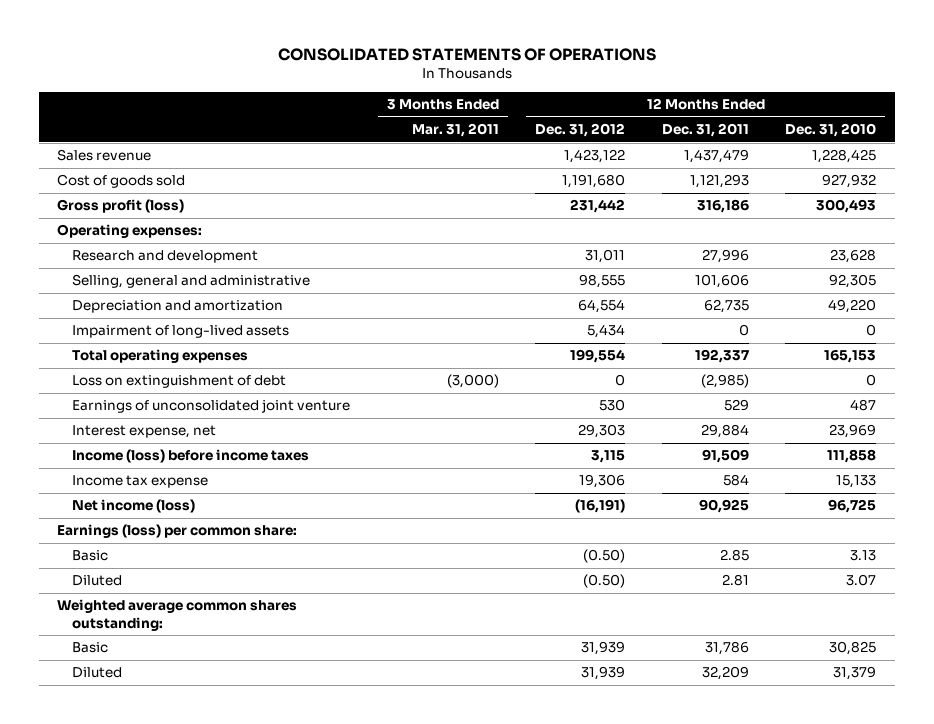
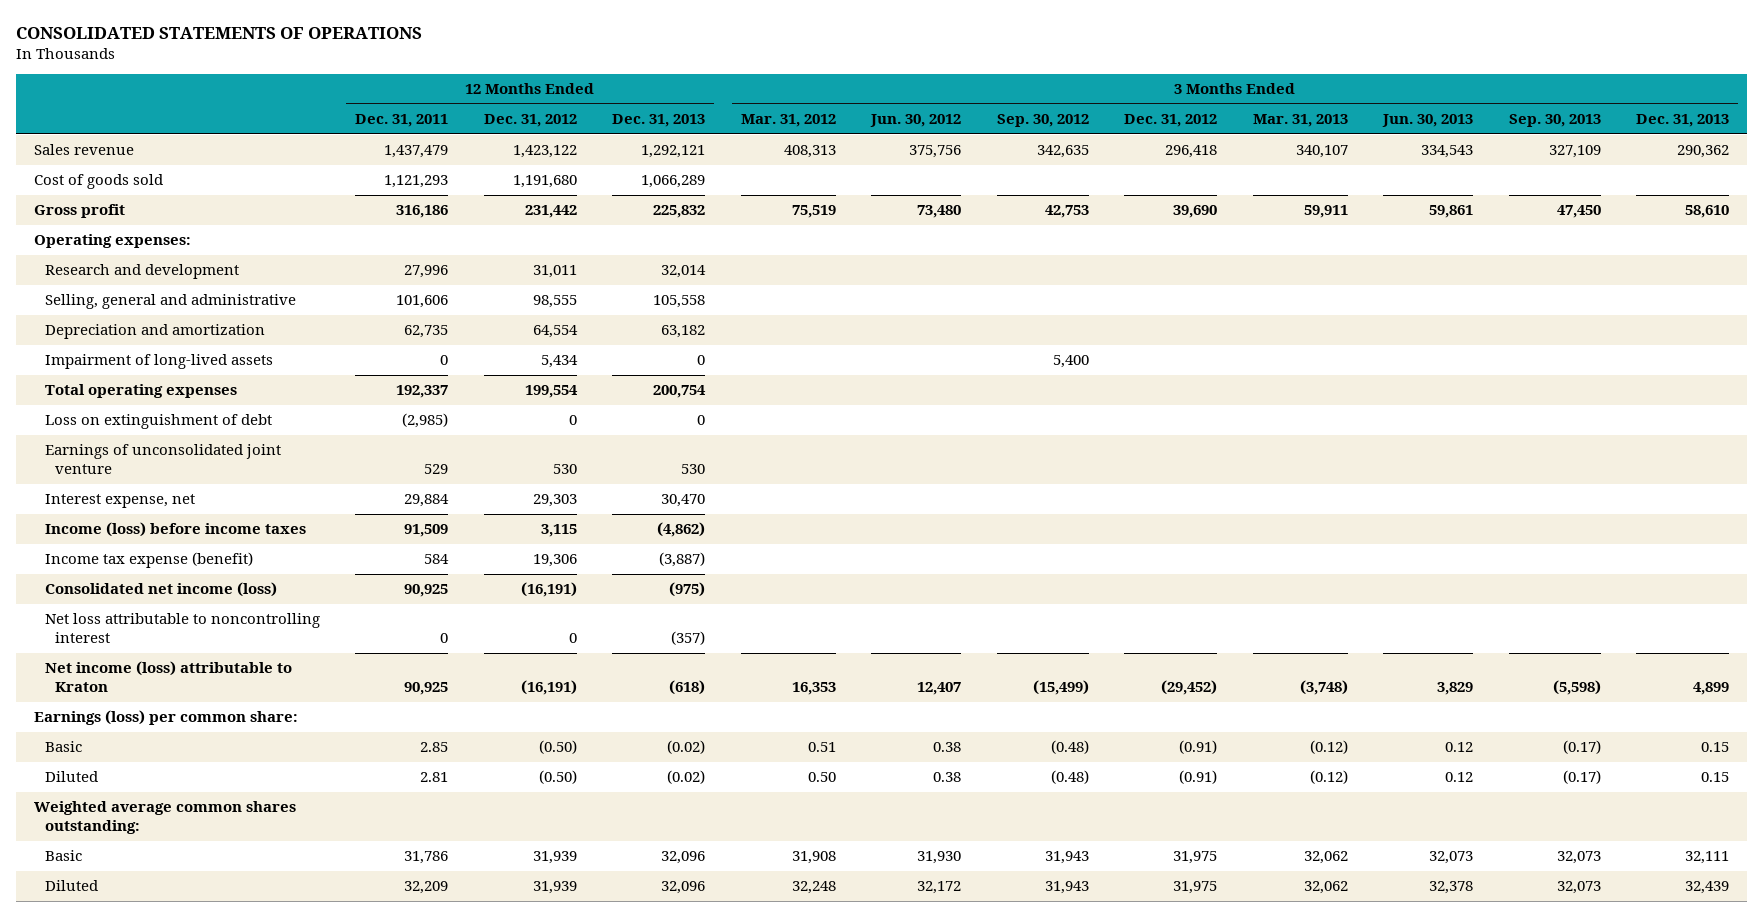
- | 3 Months Ended Mar. 31, 2011 | 12 Months Ended Dec. 31, 2012 | 12 Months Ended Dec. 31, 2011 | 12 Months Ended Dec. 31, 2010
+ | 12 Months Ended Dec. 31, 2011 | 12 Months Ended Dec. 31, 2012 | 12 Months Ended Dec. 31, 2013 | 3 Months Ended Mar. 31, 2012 | 3 Months Ended Jun. 30, 2012 | 3 Months Ended Sep. 30, 2012 | 3 Months Ended Dec. 31, 2012 | 3 Months Ended Mar. 31, 2013 | 3 Months Ended Jun. 30, 2013 | 3 Months Ended Sep. 30, 2013 | 3 Months Ended Dec. 31, 2013
- Gross profit (loss) | | 231,442 | 316,186 | 300,493
+ Gross profit | 316,186 | 231,442 | 225,832 | 75,519 | 73,480 | 42,753 | 39,690 | 59,911 | 59,861 | 47,450 | 58,610
- Income tax expense | | 19,306 | 584 | 15,133
- Net income (loss) | | (16,191) | 90,925 | 96,725
+ Income tax expense (benefit) | 584 | 19,306 | (3,887) | | | | | | | |
+ Consolidated net income (loss) | 90,925 | (16,191) | (975) | | | | | | | |
+ Net loss attributable to noncontrolling interest | 0 | 0 | (357) | | | | | | | |
+ Net income (loss) attributable to Kraton | 90,925 | (16,191) | (618) | 16,353 | 12,407 | (15,499) | (29,452) | (3,748) | 3,829 | (5,598) | 4,899

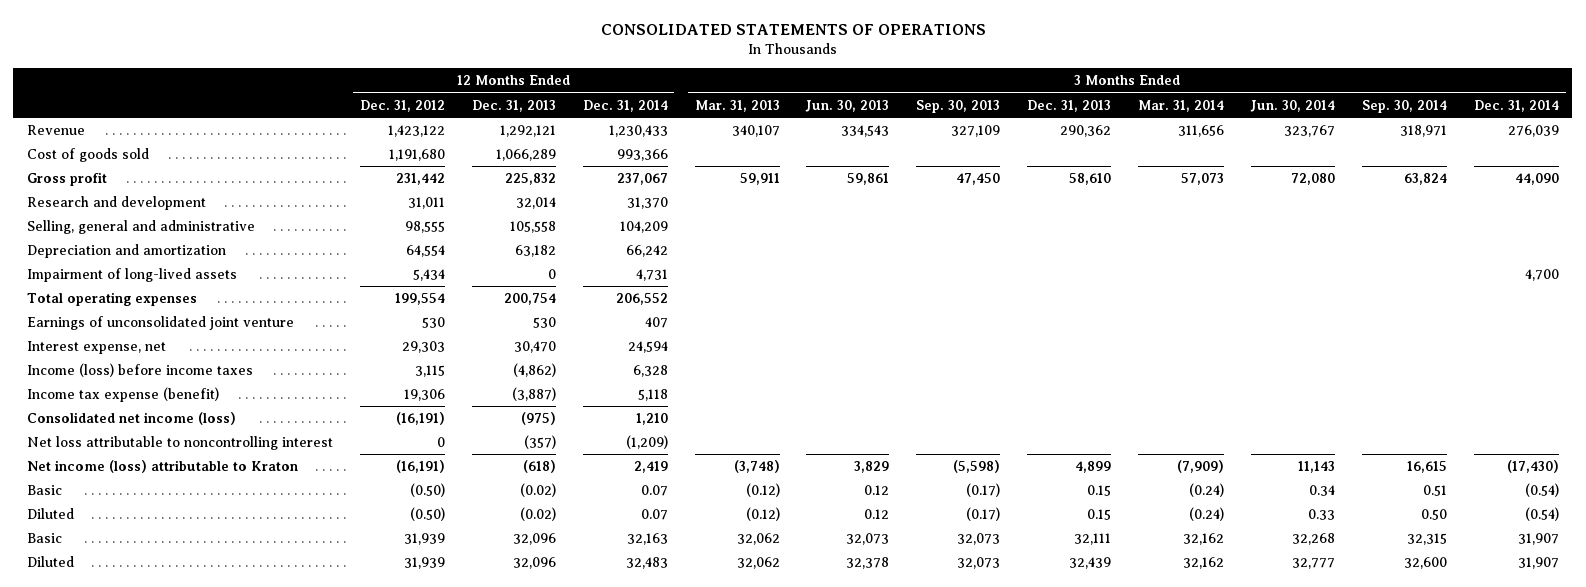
- | 12 Months Ended Dec. 31, 2011 | 12 Months Ended Dec. 31, 2012 | 12 Months Ended Dec. 31, 2013 | 3 Months Ended Mar. 31, 2012 | 3 Months Ended Jun. 30, 2012 | 3 Months Ended Sep. 30, 2012 | 3 Months Ended Dec. 31, 2012 | 3 Months Ended Mar. 31, 2013 | 3 Months Ended Jun. 30, 2013 | 3 Months Ended Sep. 30, 2013 | 3 Months Ended Dec. 31, 2013
+ | 12 Months Ended Dec. 31, 2012 | 12 Months Ended Dec. 31, 2013 | 12 Months Ended Dec. 31, 2014 | 3 Months Ended Mar. 31, 2013 | 3 Months Ended Jun. 30, 2013 | 3 Months Ended Sep. 30, 2013 | 3 Months Ended Dec. 31, 2013 | 3 Months Ended Mar. 31, 2014 | 3 Months Ended Jun. 30, 2014 | 3 Months Ended Sep. 30, 2014 | 3 Months Ended Dec. 31, 2014
- Sales revenue | 1,437,479 | 1,423,122 | 1,292,121 | 408,313 | 375,756 | 342,635 | 296,418 | 340,107 | 334,543 | 327,109 | 290,362
+ Revenue | 1,423,122 | 1,292,121 | 1,230,433 | 340,107 | 334,543 | 327,109 | 290,362 | 311,656 | 323,767 | 318,971 | 276,039
- Operating expenses:
- Loss on extinguishment of debt | (2,985) | 0 | 0 | | | | | | | |
- Earnings (loss) per common share:
- Weighted average common shares outstanding:

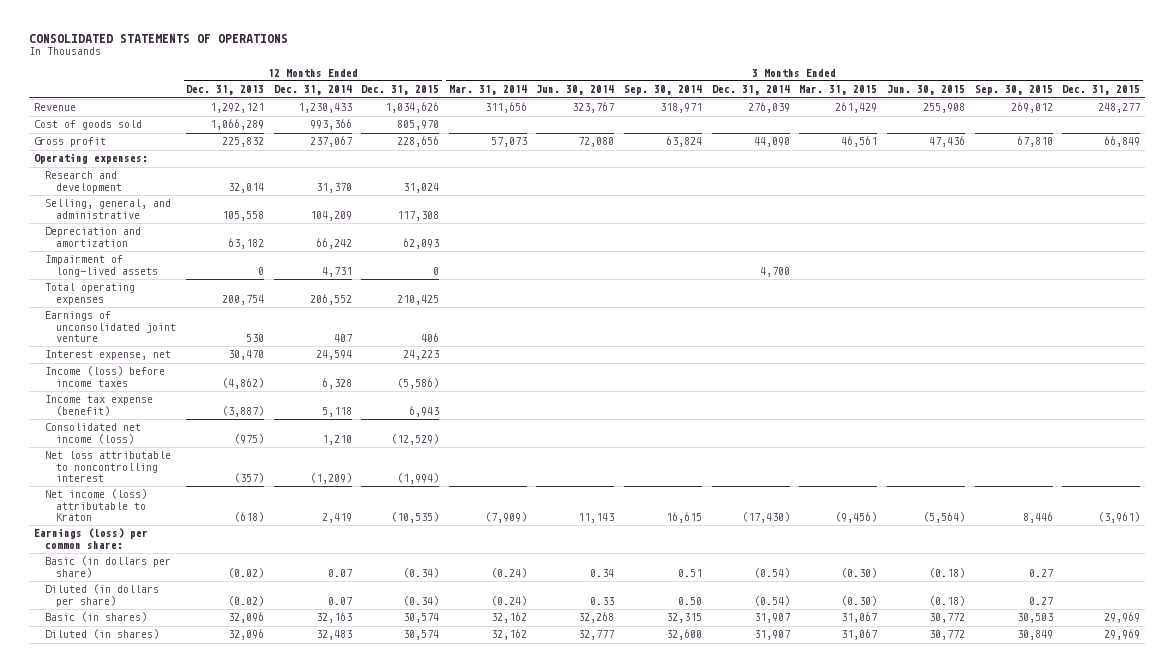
- | 12 Months Ended Dec. 31, 2012 | 12 Months Ended Dec. 31, 2013 | 12 Months Ended Dec. 31, 2014 | 3 Months Ended Mar. 31, 2013 | 3 Months Ended Jun. 30, 2013 | 3 Months Ended Sep. 30, 2013 | 3 Months Ended Dec. 31, 2013 | 3 Months Ended Mar. 31, 2014 | 3 Months Ended Jun. 30, 2014 | 3 Months Ended Sep. 30, 2014 | 3 Months Ended Dec. 31, 2014
+ | 12 Months Ended Dec. 31, 2013 | 12 Months Ended Dec. 31, 2014 | 12 Months Ended Dec. 31, 2015 | 3 Months Ended Mar. 31, 2014 | 3 Months Ended Jun. 30, 2014 | 3 Months Ended Sep. 30, 2014 | 3 Months Ended Dec. 31, 2014 | 3 Months Ended Mar. 31, 2015 | 3 Months Ended Jun. 30, 2015 | 3 Months Ended Sep. 30, 2015 | 3 Months Ended Dec. 31, 2015
+ Operating expenses:
- Selling, general and administrative | 98,555 | 105,558 | 104,209 | | | | | | | |
+ Selling, general, and administrative | 105,558 | 104,209 | 117,308 | | | | | | | |
- Basic | (0.50) | (0.02) | 0.07 | (0.12) | 0.12 | (0.17) | 0.15 | (0.24) | 0.34 | 0.51 | (0.54)
- Diluted | (0.50) | (0.02) | 0.07 | (0.12) | 0.12 | (0.17) | 0.15 | (0.24) | 0.33 | 0.50 | (0.54)
- Basic | 31,939 | 32,096 | 32,163 | 32,062 | 32,073 | 32,073 | 32,111 | 32,162 | 32,268 | 32,315 | 31,907
- Diluted | 31,939 | 32,096 | 32,483 | 32,062 | 32,378 | 32,073 | 32,439 | 32,162 | 32,777 | 32,600 | 31,907
+ Earnings (loss) per common share:
+ Basic (in dollars per share) | (0.02) | 0.07 | (0.34) | (0.24) | 0.34 | 0.51 | (0.54) | (0.30) | (0.18) | 0.27 |
+ Diluted (in dollars per share) | (0.02) | 0.07 | (0.34) | (0.24) | 0.33 | 0.50 | (0.54) | (0.30) | (0.18) | 0.27 |
+ Basic (in shares) | 32,096 | 32,163 | 30,574 | 32,162 | 32,268 | 32,315 | 31,907 | 31,067 | 30,772 | 30,503 | 29,969
+ Diluted (in shares) | 32,096 | 32,483 | 30,574 | 32,162 | 32,777 | 32,600 | 31,907 | 31,067 | 30,772 | 30,849 | 29,969

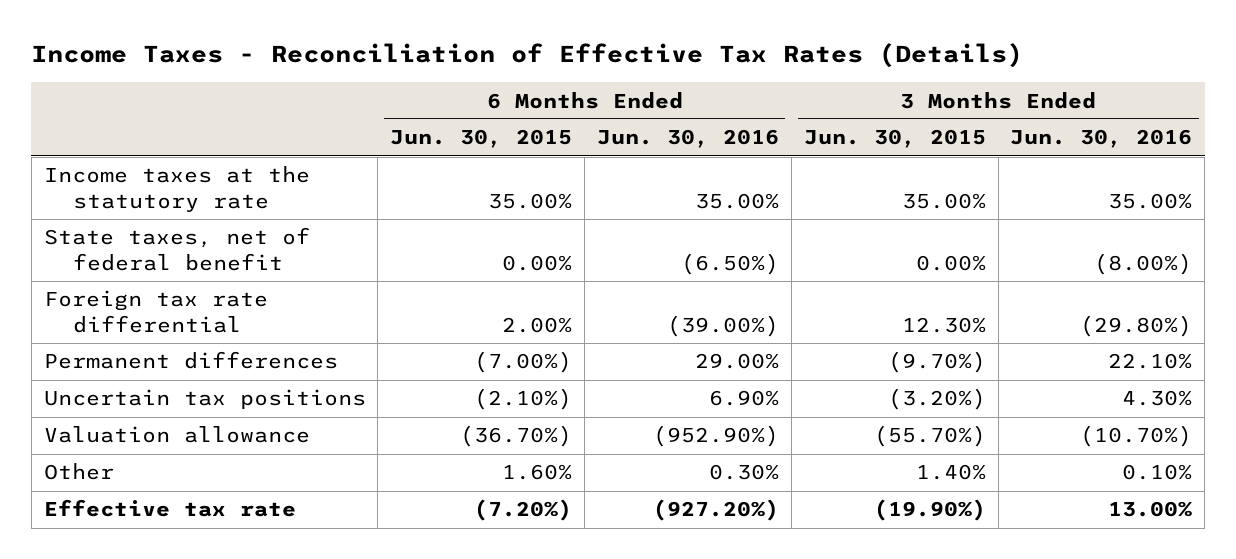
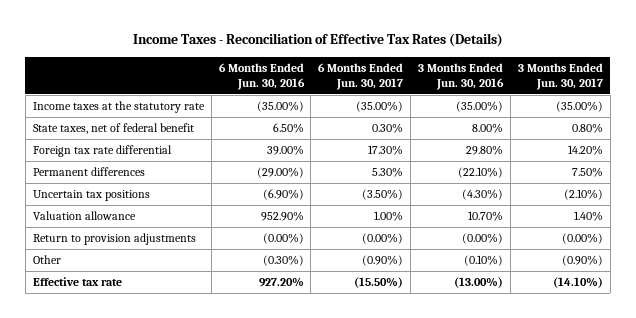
- | 6 Months Ended Jun. 30, 2015 | 6 Months Ended Jun. 30, 2016 | 3 Months Ended Jun. 30, 2015 | 3 Months Ended Jun. 30, 2016
+ | 6 Months Ended Jun. 30, 2016 | 6 Months Ended Jun. 30, 2017 | 3 Months Ended Jun. 30, 2016 | 3 Months Ended Jun. 30, 2017
- Income taxes at the statutory rate | 35.00% | 35.00% | 35.00% | 35.00%
- State taxes, net of federal benefit | 0.00% | (6.50%) | 0.00% | (8.00%)
- Foreign tax rate differential | 2.00% | (39.00%) | 12.30% | (29.80%)
- Permanent differences | (7.00%) | 29.00% | (9.70%) | 22.10%
- Uncertain tax positions | (2.10%) | 6.90% | (3.20%) | 4.30%
- Valuation allowance | (36.70%) | (952.90%) | (55.70%) | (10.70%)
- Other | 1.60% | 0.30% | 1.40% | 0.10%
- Effective tax rate | (7.20%) | (927.20%) | (19.90%) | 13.00%
+ Income taxes at the statutory rate | (35.00%) | (35.00%) | (35.00%) | (35.00%)
+ State taxes, net of federal benefit | 6.50% | 0.30% | 8.00% | 0.80%
+ Foreign tax rate differential | 39.00% | 17.30% | 29.80% | 14.20%
+ Permanent differences | (29.00%) | 5.30% | (22.10%) | 7.50%
+ Uncertain tax positions | (6.90%) | (3.50%) | (4.30%) | (2.10%)
+ Valuation allowance | 952.90% | 1.00% | 10.70% | 1.40%
+ Return to provision adjustments | (0.00%) | (0.00%) | (0.00%) | (0.00%)
+ Other | (0.30%) | (0.90%) | (0.10%) | (0.90%)
+ Effective tax rate | 927.20% | (15.50%) | (13.00%) | (14.10%)

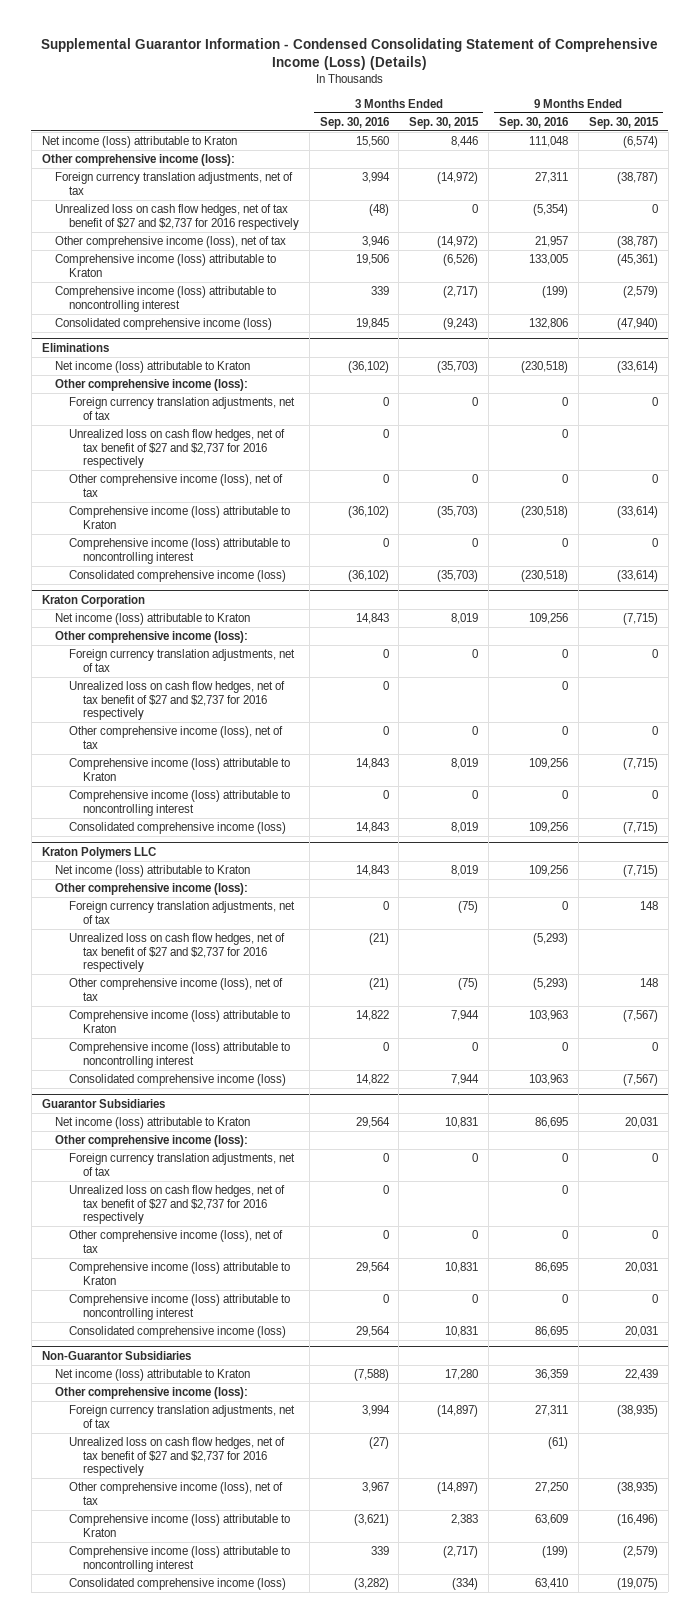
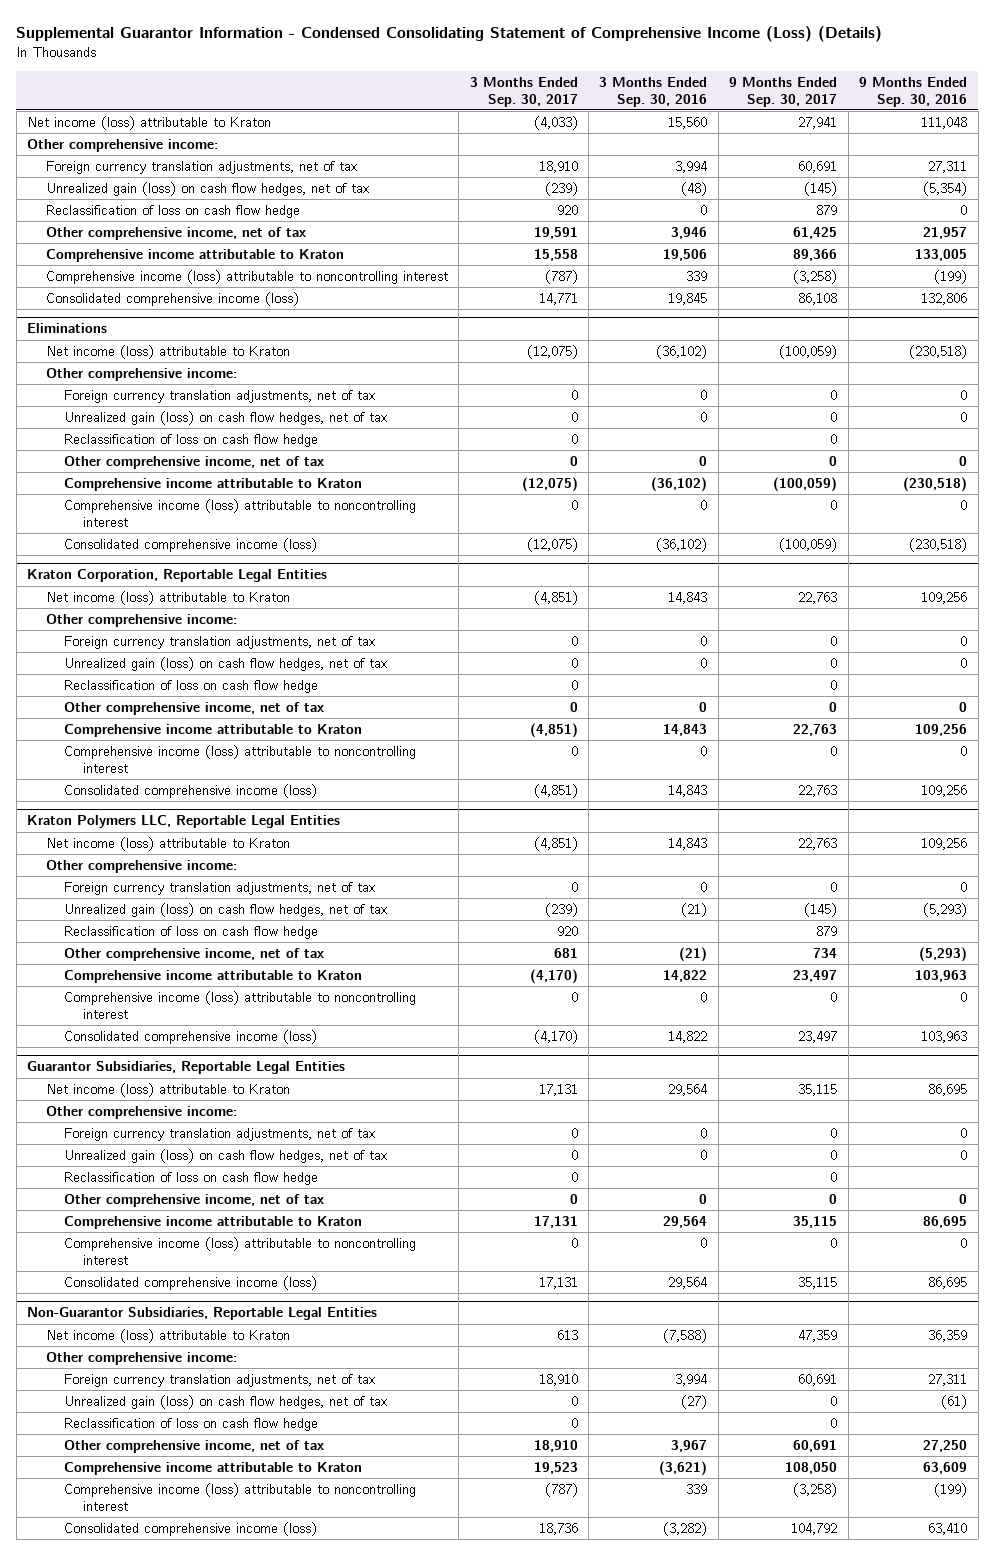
- | 3 Months Ended Sep. 30, 2016 | 3 Months Ended Sep. 30, 2015 | 9 Months Ended Sep. 30, 2016 | 9 Months Ended Sep. 30, 2015
+ | 3 Months Ended Sep. 30, 2017 | 3 Months Ended Sep. 30, 2016 | 9 Months Ended Sep. 30, 2017 | 9 Months Ended Sep. 30, 2016
- Other comprehensive income (loss):
+ Other comprehensive income:
- Unrealized loss on cash flow hedges, net of tax benefit of $27 and $2,737 for 2016 respectively | (48) | 0 | (5,354) | 0
- Other comprehensive income (loss), net of tax | 3,946 | (14,972) | 21,957 | (38,787)
- Comprehensive income (loss) attributable to Kraton | 19,506 | (6,526) | 133,005 | (45,361)
+ Unrealized gain (loss) on cash flow hedges, net of tax | (239) | (48) | (145) | (5,354)
+ Reclassification of loss on cash flow hedge | 920 | 0 | 879 | 0
+ Other comprehensive income, net of tax | 19,591 | 3,946 | 61,425 | 21,957
+ Comprehensive income attributable to Kraton | 15,558 | 19,506 | 89,366 | 133,005
@ Eliminations
- Other comprehensive income (loss):
+ Other comprehensive income:
- Unrealized loss on cash flow hedges, net of tax benefit of $27 and $2,737 for 2016 respectively | 0 | | 0 |
- Other comprehensive income (loss), net of tax | 0 | 0 | 0 | 0
- Comprehensive income (loss) attributable to Kraton | (36,102) | (35,703) | (230,518) | (33,614)
+ Unrealized gain (loss) on cash flow hedges, net of tax | 0 | 0 | 0 | 0
+ Reclassification of loss on cash flow hedge | 0 | | 0 |
+ Other comprehensive income, net of tax | 0 | 0 | 0 | 0
+ Comprehensive income attributable to Kraton | (12,075) | (36,102) | (100,059) | (230,518)
- Kraton Corporation
+ Kraton Corporation, Reportable Legal Entities
- Other comprehensive income (loss):
+ Other comprehensive income:
- Unrealized loss on cash flow hedges, net of tax benefit of $27 and $2,737 for 2016 respectively | 0 | | 0 |
- Other comprehensive income (loss), net of tax | 0 | 0 | 0 | 0
- Comprehensive income (loss) attributable to Kraton | 14,843 | 8,019 | 109,256 | (7,715)
+ Unrealized gain (loss) on cash flow hedges, net of tax | 0 | 0 | 0 | 0
+ Reclassification of loss on cash flow hedge | 0 | | 0 |
+ Other comprehensive income, net of tax | 0 | 0 | 0 | 0
+ Comprehensive income attributable to Kraton | (4,851) | 14,843 | 22,763 | 109,256
- Kraton Polymers LLC
+ Kraton Polymers LLC, Reportable Legal Entities
- Other comprehensive income (loss):
+ Other comprehensive income:
- Unrealized loss on cash flow hedges, net of tax benefit of $27 and $2,737 for 2016 respectively | (21) | | (5,293) |
- Other comprehensive income (loss), net of tax | (21) | (75) | (5,293) | 148
- Comprehensive income (loss) attributable to Kraton | 14,822 | 7,944 | 103,963 | (7,567)
+ Unrealized gain (loss) on cash flow hedges, net of tax | (239) | (21) | (145) | (5,293)
+ Reclassification of loss on cash flow hedge | 920 | | 879 |
+ Other comprehensive income, net of tax | 681 | (21) | 734 | (5,293)
+ Comprehensive income attributable to Kraton | (4,170) | 14,822 | 23,497 | 103,963
- Guarantor Subsidiaries
+ Guarantor Subsidiaries, Reportable Legal Entities
- Other comprehensive income (loss):
+ Other comprehensive income:
- Unrealized loss on cash flow hedges, net of tax benefit of $27 and $2,737 for 2016 respectively | 0 | | 0 |
- Other comprehensive income (loss), net of tax | 0 | 0 | 0 | 0
- Comprehensive income (loss) attributable to Kraton | 29,564 | 10,831 | 86,695 | 20,031
+ Unrealized gain (loss) on cash flow hedges, net of tax | 0 | 0 | 0 | 0
+ Reclassification of loss on cash flow hedge | 0 | | 0 |
+ Other comprehensive income, net of tax | 0 | 0 | 0 | 0
+ Comprehensive income attributable to Kraton | 17,131 | 29,564 | 35,115 | 86,695
- Non-Guarantor Subsidiaries
+ Non-Guarantor Subsidiaries, Reportable Legal Entities
- Other comprehensive income (loss):
+ Other comprehensive income:
- Unrealized loss on cash flow hedges, net of tax benefit of $27 and $2,737 for 2016 respectively | (27) | | (61) |
- Other comprehensive income (loss), net of tax | 3,967 | (14,897) | 27,250 | (38,935)
- Comprehensive income (loss) attributable to Kraton | (3,621) | 2,383 | 63,609 | (16,496)
+ Unrealized gain (loss) on cash flow hedges, net of tax | 0 | (27) | 0 | (61)
+ Reclassification of loss on cash flow hedge | 0 | | 0 |
+ Other comprehensive income, net of tax | 18,910 | 3,967 | 60,691 | 27,250
+ Comprehensive income attributable to Kraton | 19,523 | (3,621) | 108,050 | 63,609

